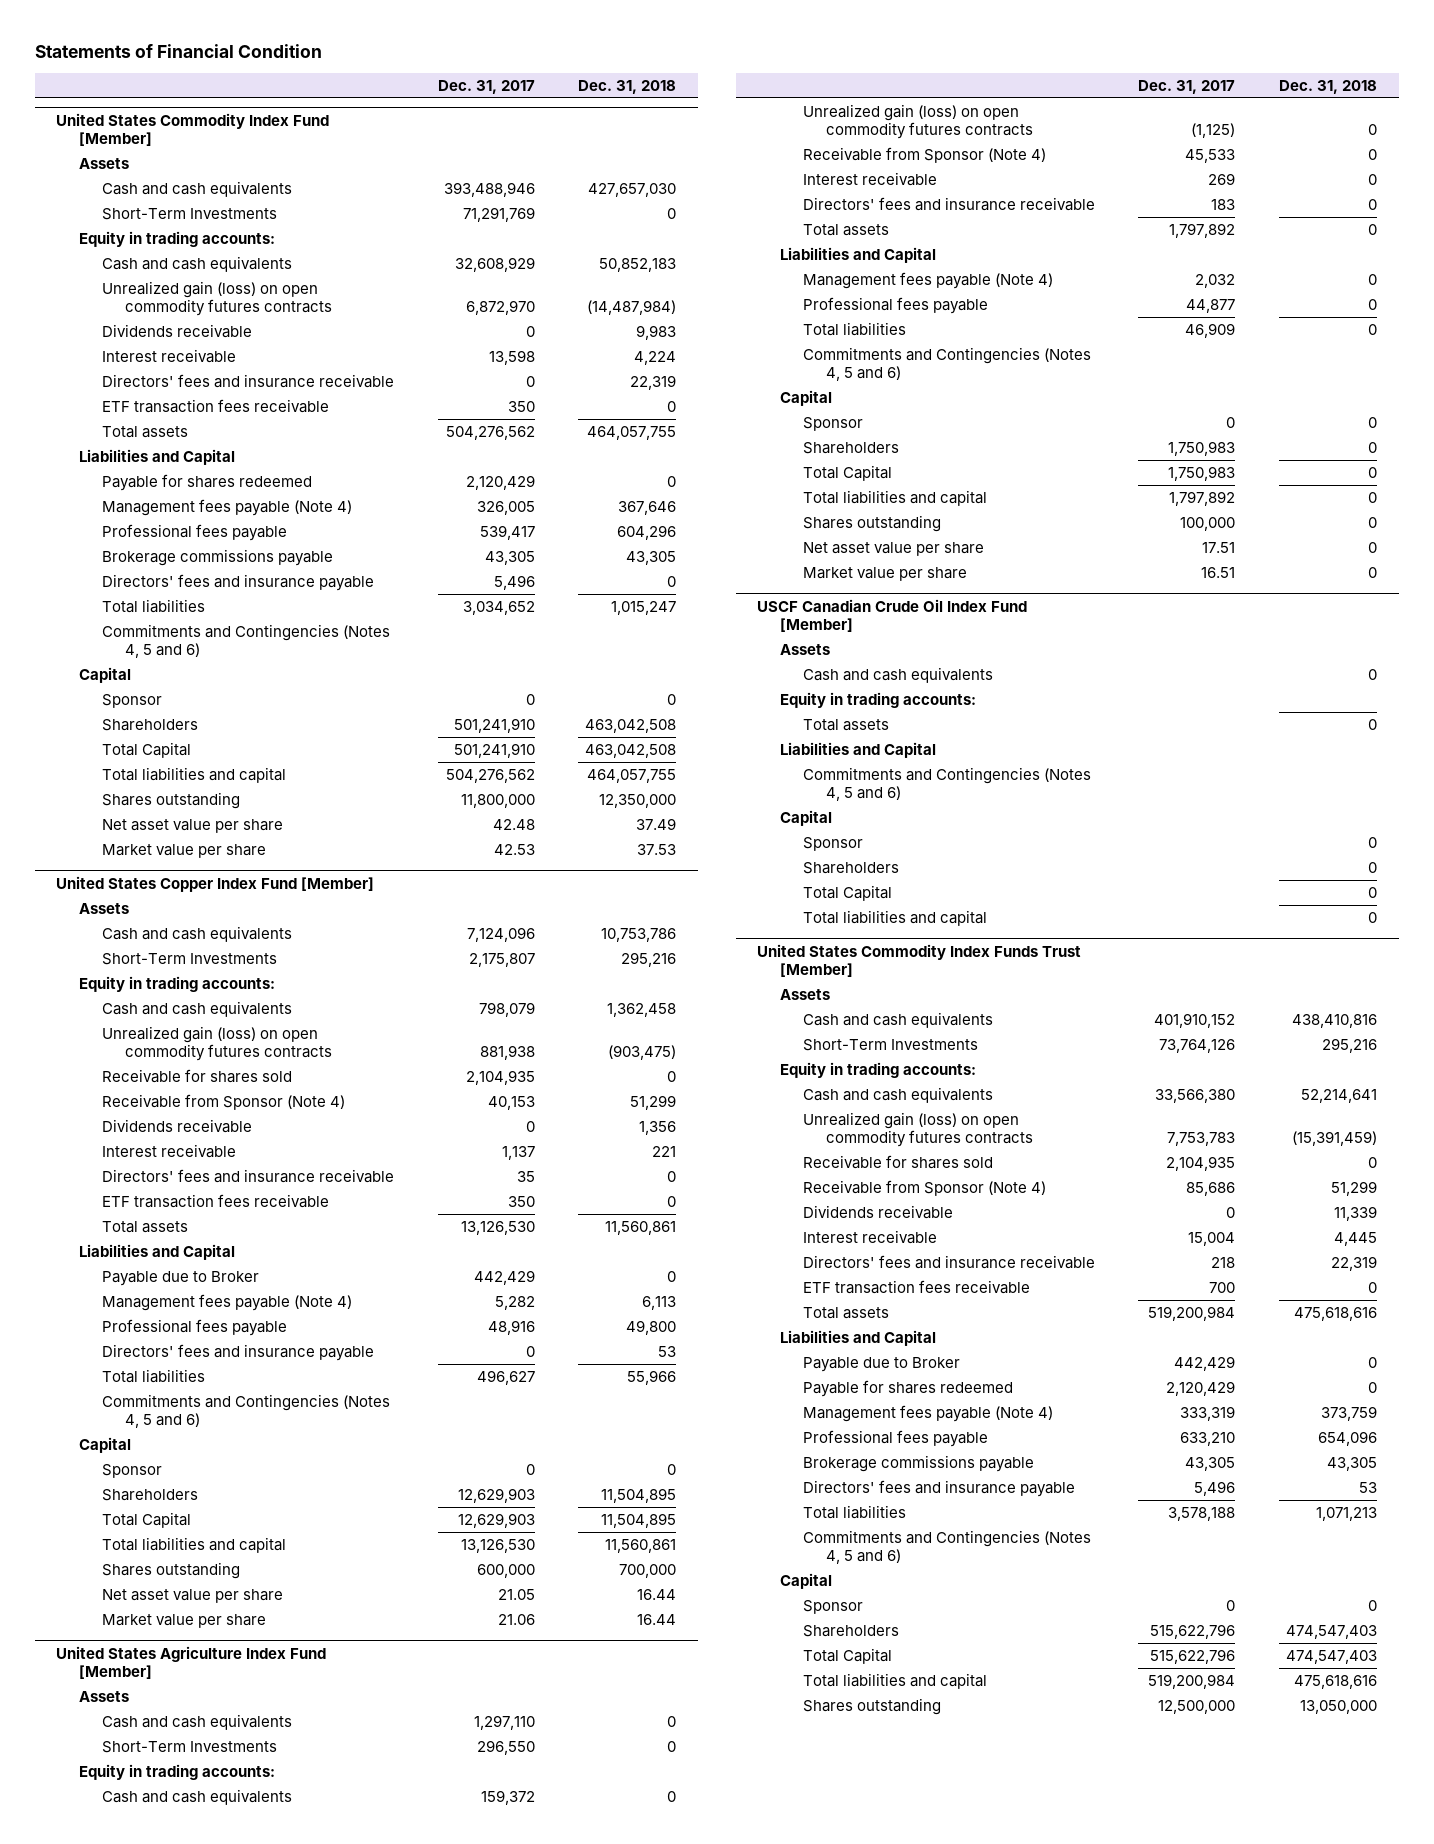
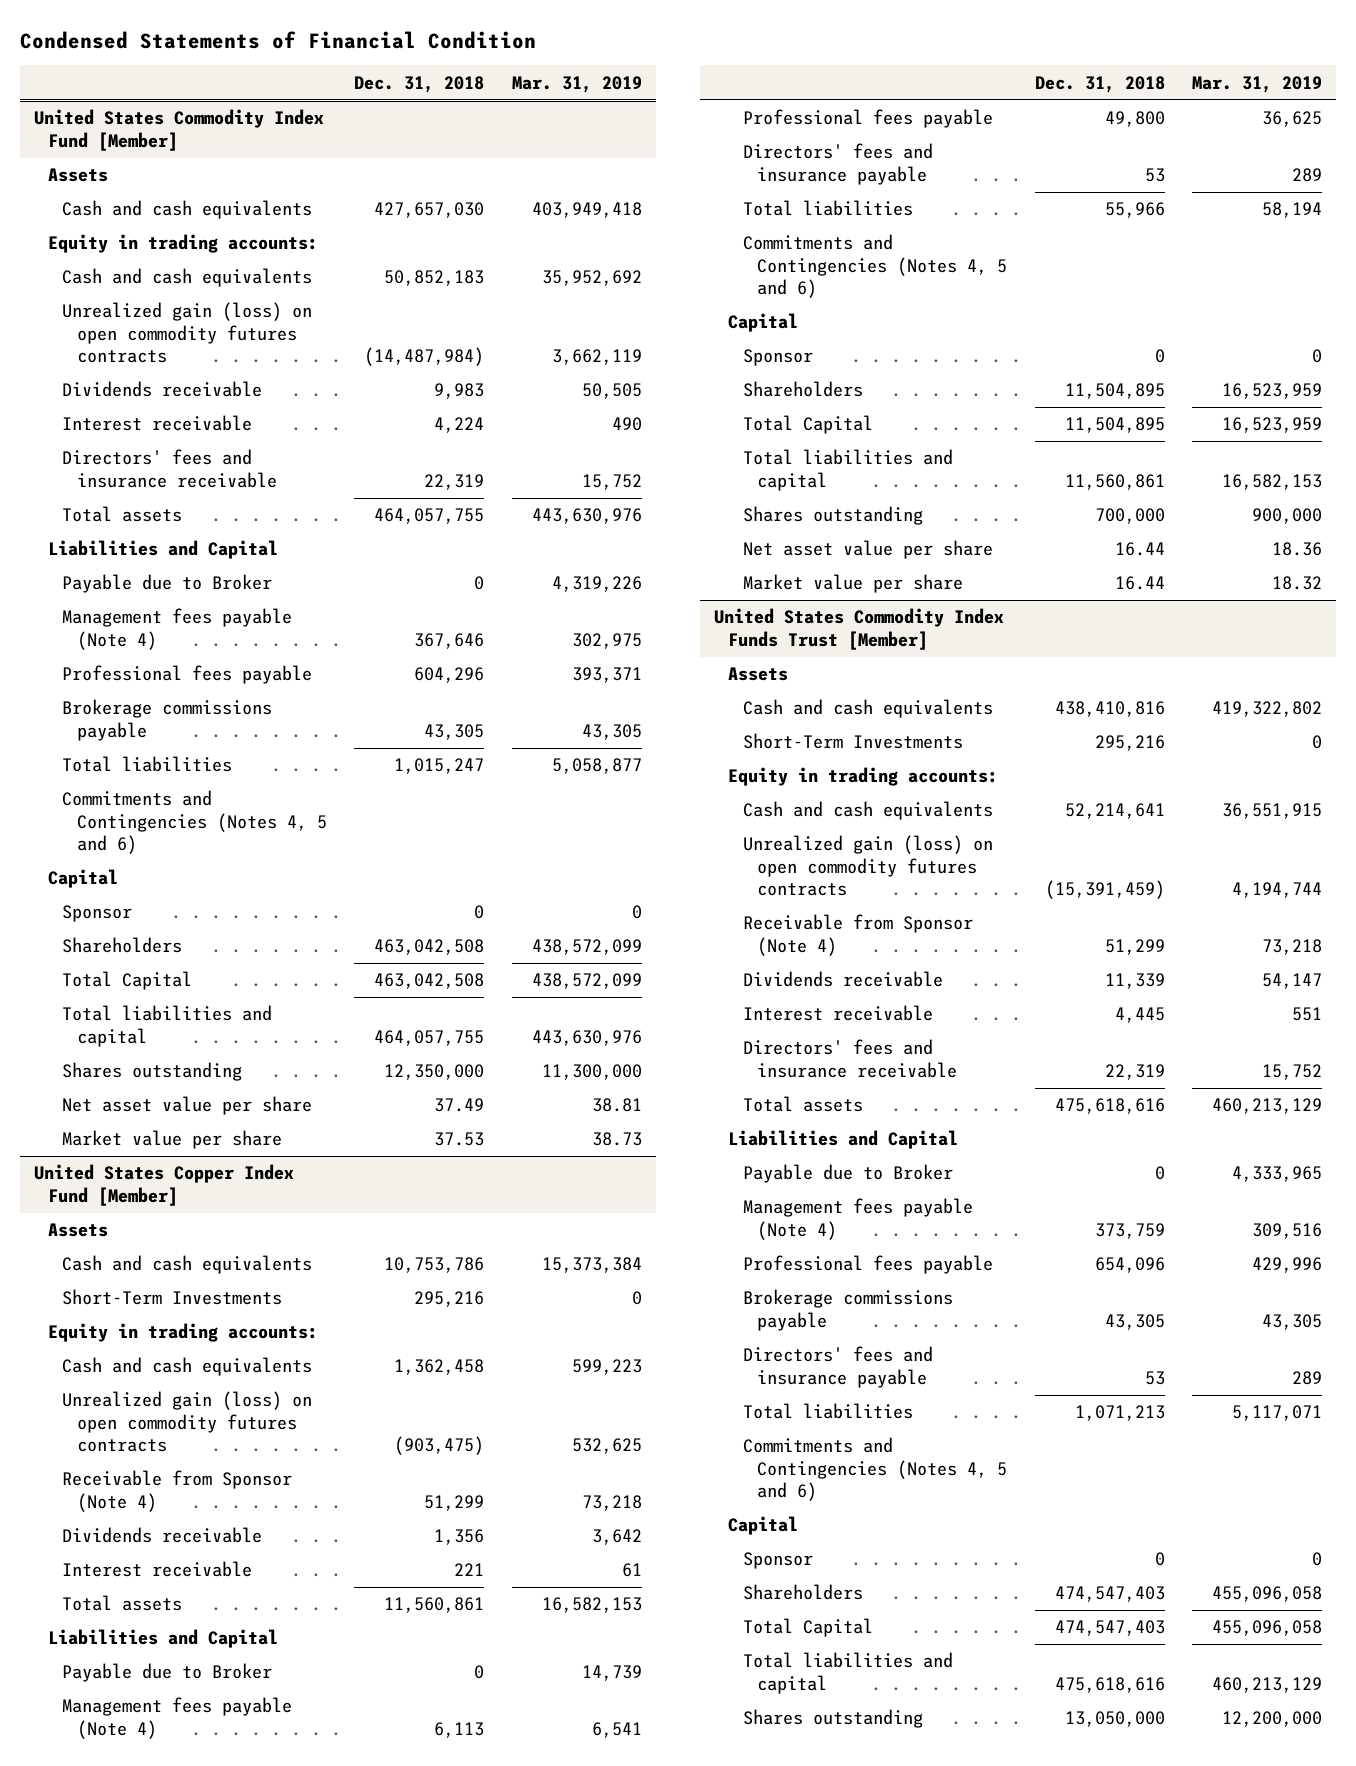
- Statements of Financial Condition
+ Condensed Statements of Financial Condition
- | Dec. 31, 2017 | Dec. 31, 2018
+ | Dec. 31, 2018 | Mar. 31, 2019
@ United States Commodity Index Fund [Member]
- Short-Term Investments | 71,291,769 | 0
- ETF transaction fees receivable | 350 | 0
- Payable for shares redeemed | 2,120,429 | 0
+ Payable due to Broker | 0 | 4,319,226
- Directors' fees and insurance payable | 5,496 | 0
@ United States Copper Index Fund [Member]
- Receivable for shares sold | 2,104,935 | 0
- Directors' fees and insurance receivable | 35 | 0
- ETF transaction fees receivable | 350 | 0
- United States Agriculture Index Fund [Member]
- Assets
- Cash and cash equivalents | 1,297,110 | 0
- Short-Term Investments | 296,550 | 0
- Equity in trading accounts:
- Cash and cash equivalents | 159,372 | 0
- Unrealized gain (loss) on open commodity futures contracts | (1,125) | 0
- Receivable from Sponsor (Note 4) | 45,533 | 0
- Interest receivable | 269 | 0
- Directors' fees and insurance receivable | 183 | 0
- Total assets | 1,797,892 | 0
- Liabilities and Capital
- Management fees payable (Note 4) | 2,032 | 0
- Professional fees payable | 44,877 | 0
- Total liabilities | 46,909 | 0
- Commitments and Contingencies (Notes 4, 5 and 6)
- Capital
- Sponsor | 0 | 0
- Shareholders | 1,750,983 | 0
- Total Capital | 1,750,983 | 0
- Total liabilities and capital | 1,797,892 | 0
- Shares outstanding | 100,000 | 0
- Net asset value per share | 17.51 | 0
- Market value per share | 16.51 | 0
- USCF Canadian Crude Oil Index Fund [Member]
- Assets
- Cash and cash equivalents | | 0
- Equity in trading accounts:
- Total assets | | 0
- Liabilities and Capital
- Commitments and Contingencies (Notes 4, 5 and 6)
- Capital
- Sponsor | | 0
- Shareholders | | 0
- Total Capital | | 0
- Total liabilities and capital | | 0
@ United States Commodity Index Funds Trust [Member]
- Receivable for shares sold | 2,104,935 | 0
- ETF transaction fees receivable | 700 | 0
- Payable for shares redeemed | 2,120,429 | 0

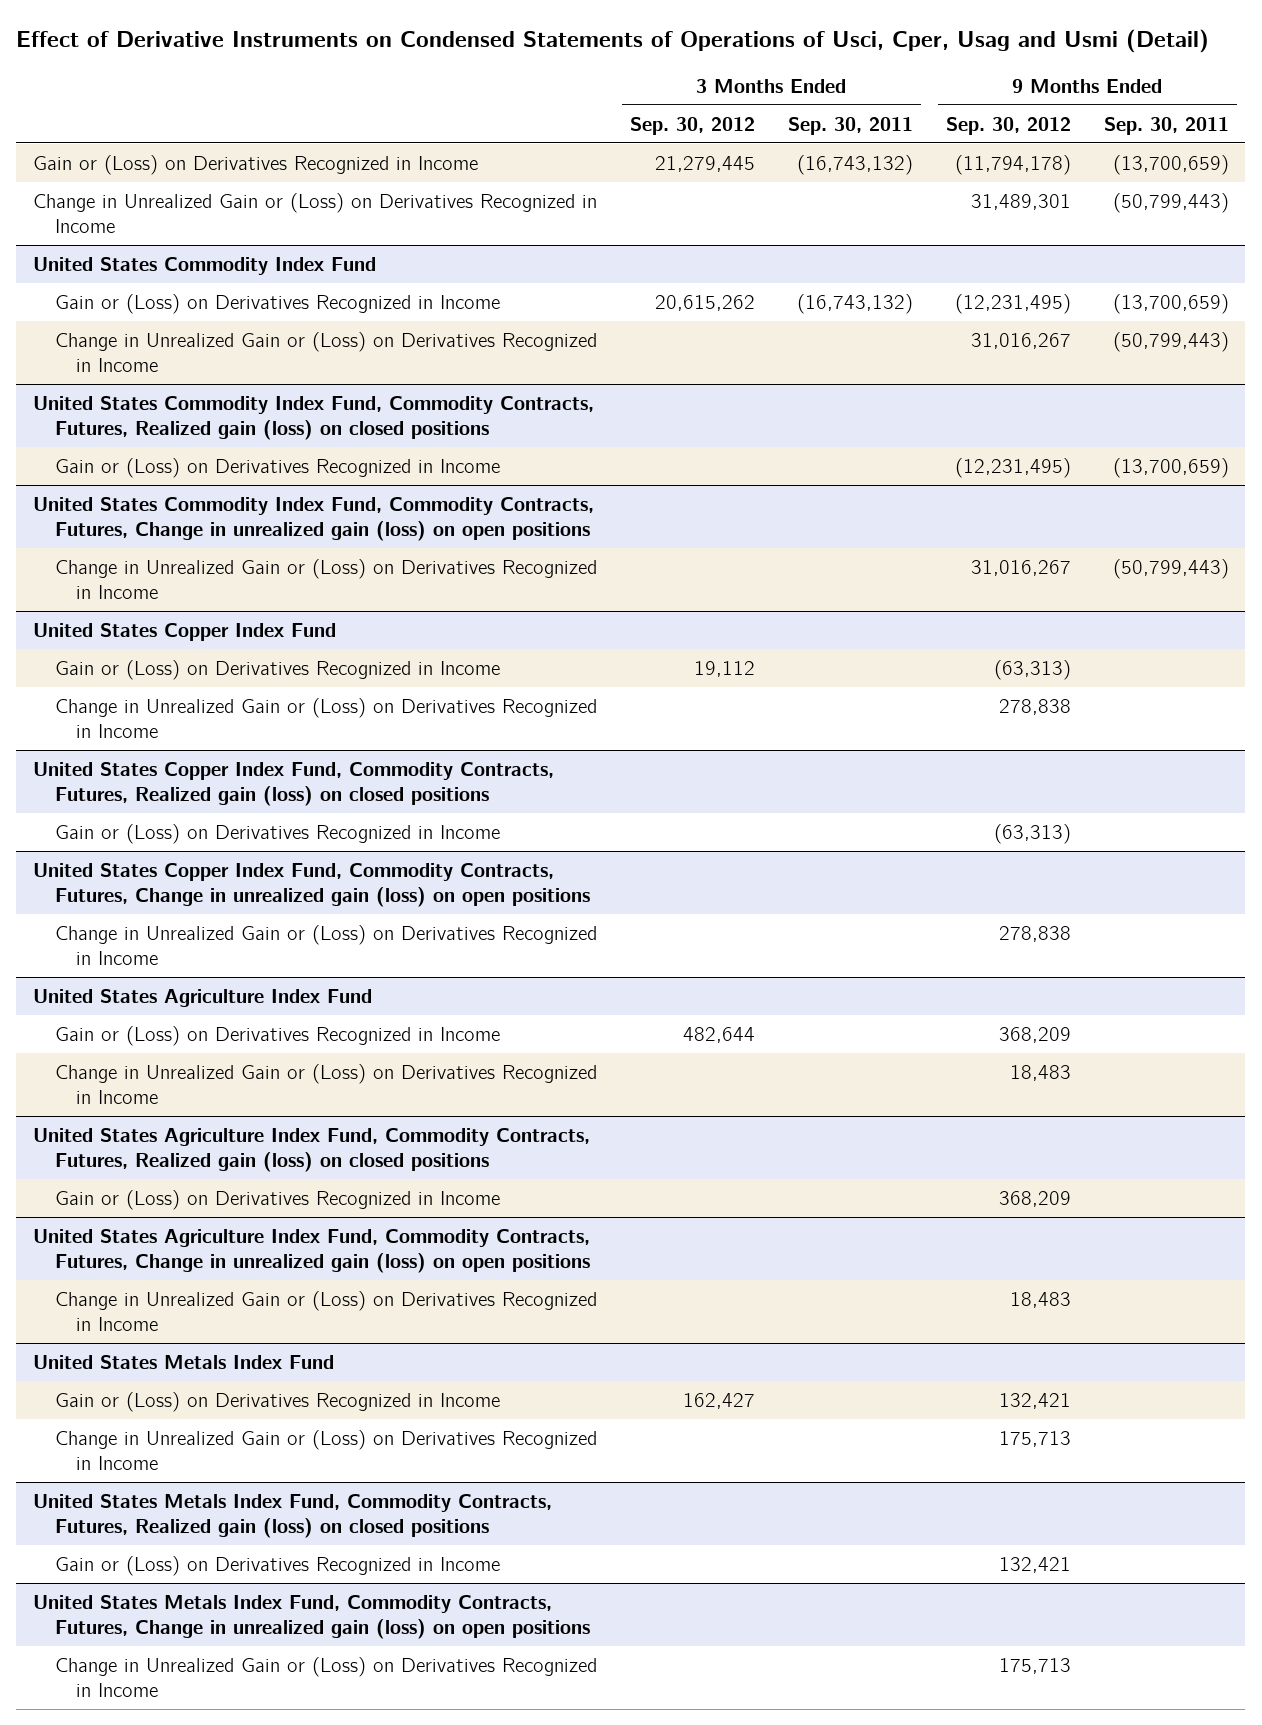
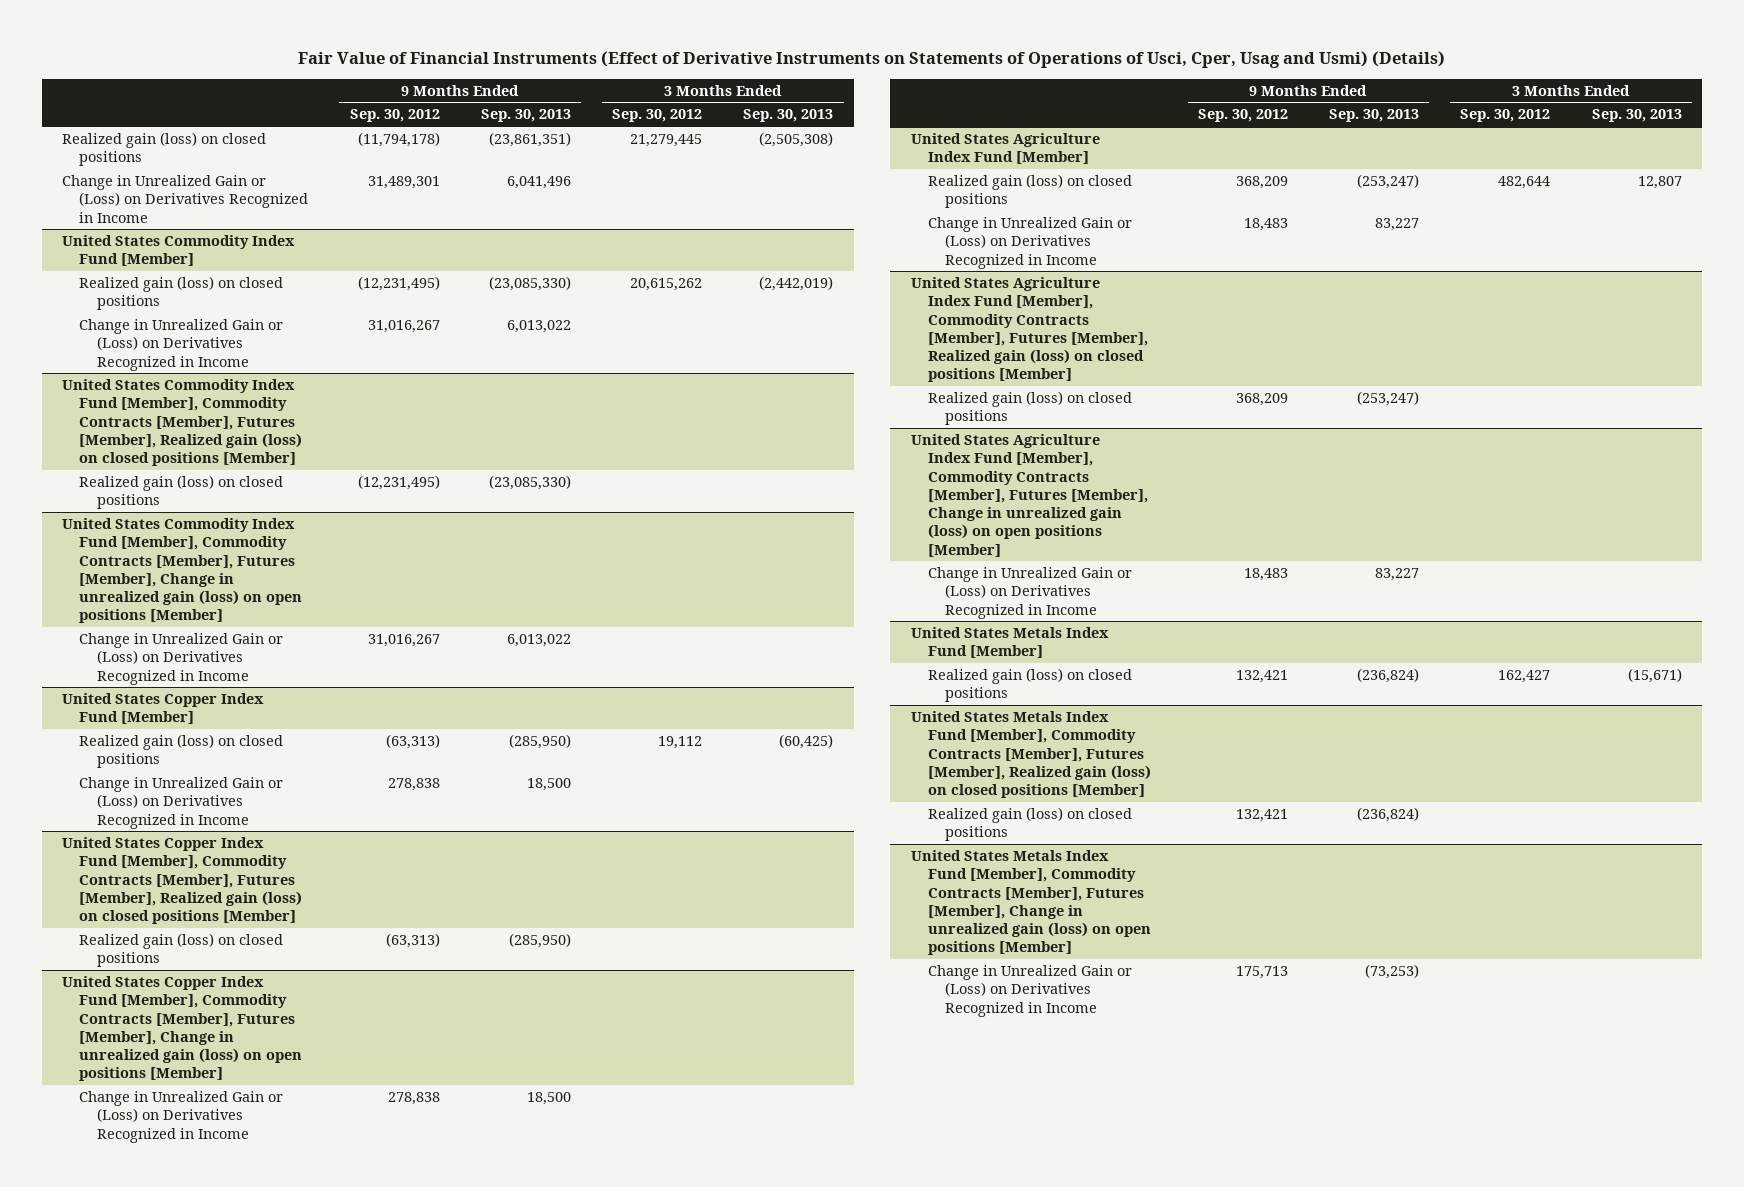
- Effect of Derivative Instruments on Condensed Statements of Operations of Usci, Cper, Usag and Usmi (Detail)
+ Fair Value of Financial Instruments (Effect of Derivative Instruments on Statements of Operations of Usci, Cper, Usag and Usmi) (Details)
- | 3 Months Ended Sep. 30, 2012 | 3 Months Ended Sep. 30, 2011 | 9 Months Ended Sep. 30, 2012 | 9 Months Ended Sep. 30, 2011
+ | 9 Months Ended Sep. 30, 2012 | 9 Months Ended Sep. 30, 2013 | 3 Months Ended Sep. 30, 2012 | 3 Months Ended Sep. 30, 2013
- Gain or (Loss) on Derivatives Recognized in Income | 21,279,445 | (16,743,132) | (11,794,178) | (13,700,659)
+ Realized gain (loss) on closed positions | (11,794,178) | (23,861,351) | 21,279,445 | (2,505,308)
- United States Commodity Index Fund
- Gain or (Loss) on Derivatives Recognized in Income | 20,615,262 | (16,743,132) | (12,231,495) | (13,700,659)
+ United States Commodity Index Fund [Member]
+ Realized gain (loss) on closed positions | (12,231,495) | (23,085,330) | 20,615,262 | (2,442,019)
- United States Commodity Index Fund, Commodity Contracts, Futures, Realized gain (loss) on closed positions
- Gain or (Loss) on Derivatives Recognized in Income | | | (12,231,495) | (13,700,659)
- United States Commodity Index Fund, Commodity Contracts, Futures, Change in unrealized gain (loss) on open positions
+ United States Commodity Index Fund [Member], Commodity Contracts [Member], Futures [Member], Realized gain (loss) on closed positions [Member]
+ Realized gain (loss) on closed positions | (12,231,495) | (23,085,330) | |
+ United States Commodity Index Fund [Member], Commodity Contracts [Member], Futures [Member], Change in unrealized gain (loss) on open positions [Member]
- United States Copper Index Fund
- Gain or (Loss) on Derivatives Recognized in Income | 19,112 | | (63,313) |
+ United States Copper Index Fund [Member]
+ Realized gain (loss) on closed positions | (63,313) | (285,950) | 19,112 | (60,425)
- United States Copper Index Fund, Commodity Contracts, Futures, Realized gain (loss) on closed positions
- Gain or (Loss) on Derivatives Recognized in Income | | | (63,313) |
- United States Copper Index Fund, Commodity Contracts, Futures, Change in unrealized gain (loss) on open positions
+ United States Copper Index Fund [Member], Commodity Contracts [Member], Futures [Member], Realized gain (loss) on closed positions [Member]
+ Realized gain (loss) on closed positions | (63,313) | (285,950) | |
+ United States Copper Index Fund [Member], Commodity Contracts [Member], Futures [Member], Change in unrealized gain (loss) on open positions [Member]
- United States Agriculture Index Fund
- Gain or (Loss) on Derivatives Recognized in Income | 482,644 | | 368,209 |
+ United States Agriculture Index Fund [Member]
+ Realized gain (loss) on closed positions | 368,209 | (253,247) | 482,644 | 12,807
- United States Agriculture Index Fund, Commodity Contracts, Futures, Realized gain (loss) on closed positions
- Gain or (Loss) on Derivatives Recognized in Income | | | 368,209 |
- United States Agriculture Index Fund, Commodity Contracts, Futures, Change in unrealized gain (loss) on open positions
+ United States Agriculture Index Fund [Member], Commodity Contracts [Member], Futures [Member], Realized gain (loss) on closed positions [Member]
+ Realized gain (loss) on closed positions | 368,209 | (253,247) | |
+ United States Agriculture Index Fund [Member], Commodity Contracts [Member], Futures [Member], Change in unrealized gain (loss) on open positions [Member]
- United States Metals Index Fund
- Gain or (Loss) on Derivatives Recognized in Income | 162,427 | | 132,421 |
- Change in Unrealized Gain or (Loss) on Derivatives Recognized in Income | | | 175,713 |
- United States Metals Index Fund, Commodity Contracts, Futures, Realized gain (loss) on closed positions
- Gain or (Loss) on Derivatives Recognized in Income | | | 132,421 |
- United States Metals Index Fund, Commodity Contracts, Futures, Change in unrealized gain (loss) on open positions
+ United States Metals Index Fund [Member]
+ Realized gain (loss) on closed positions | 132,421 | (236,824) | 162,427 | (15,671)
+ United States Metals Index Fund [Member], Commodity Contracts [Member], Futures [Member], Realized gain (loss) on closed positions [Member]
+ Realized gain (loss) on closed positions | 132,421 | (236,824) | |
+ United States Metals Index Fund [Member], Commodity Contracts [Member], Futures [Member], Change in unrealized gain (loss) on open positions [Member]

